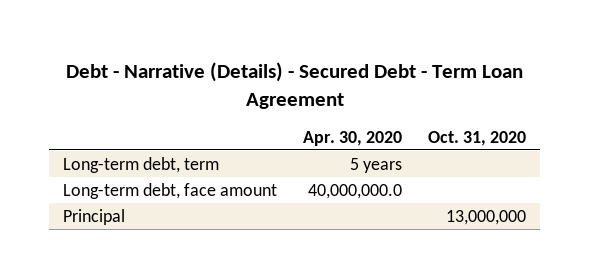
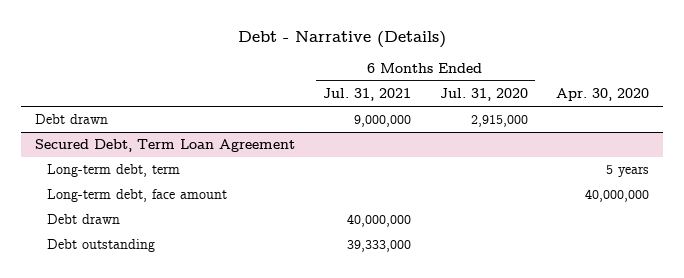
- Debt - Narrative (Details) - Secured Debt - Term Loan Agreement
+ Debt - Narrative (Details)
- | Apr. 30, 2020 | Oct. 31, 2020
+ | 6 Months Ended Jul. 31, 2021 | 6 Months Ended Jul. 31, 2020 | Apr. 30, 2020
- Long-term debt, term | 5 years |
- Long-term debt, face amount | 40,000,000.0 |
- Principal | | 13,000,000
+ Debt drawn | 9,000,000 | 2,915,000 |
+ Secured Debt, Term Loan Agreement
+ Long-term debt, term | | | 5 years
+ Long-term debt, face amount | | | 40,000,000
+ Debt drawn | 40,000,000 | |
+ Debt outstanding | 39,333,000 | |

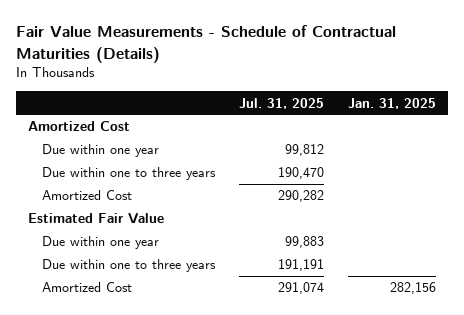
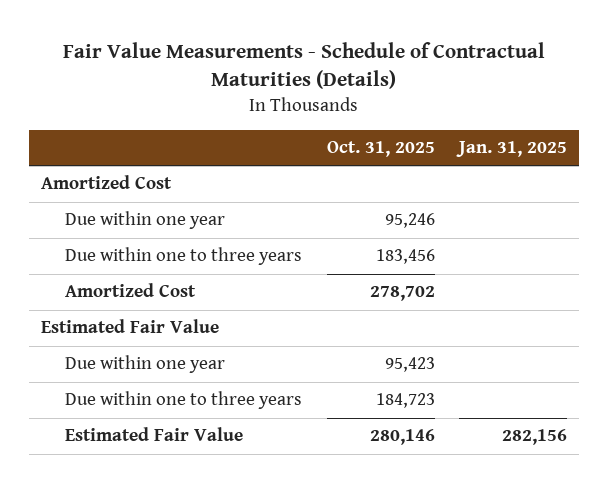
- | Jul. 31, 2025 | Jan. 31, 2025
+ | Oct. 31, 2025 | Jan. 31, 2025
- Amortized Cost | 291,074 | 282,156
+ Estimated Fair Value | 280,146 | 282,156

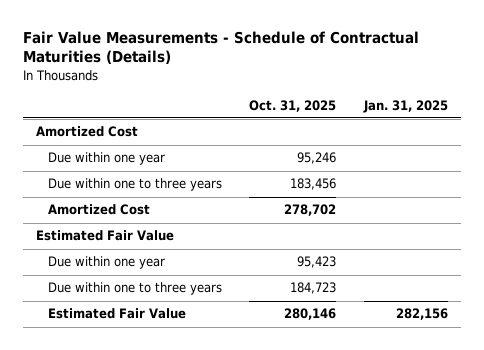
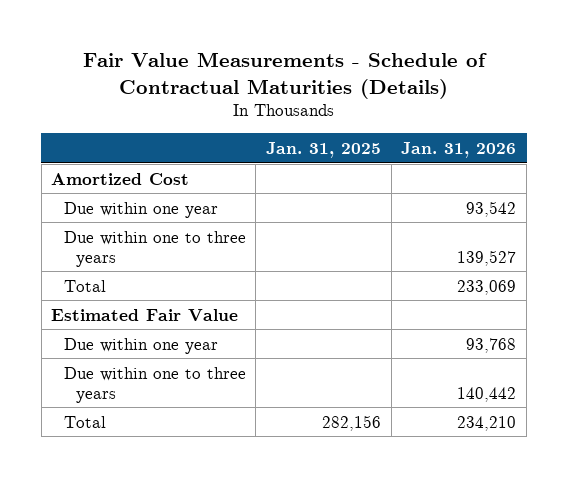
- | Oct. 31, 2025 | Jan. 31, 2025
+ | Jan. 31, 2025 | Jan. 31, 2026
- Amortized Cost | 278,702 |
+ Total | | 233,069
- Estimated Fair Value | 280,146 | 282,156
+ Total | 282,156 | 234,210

